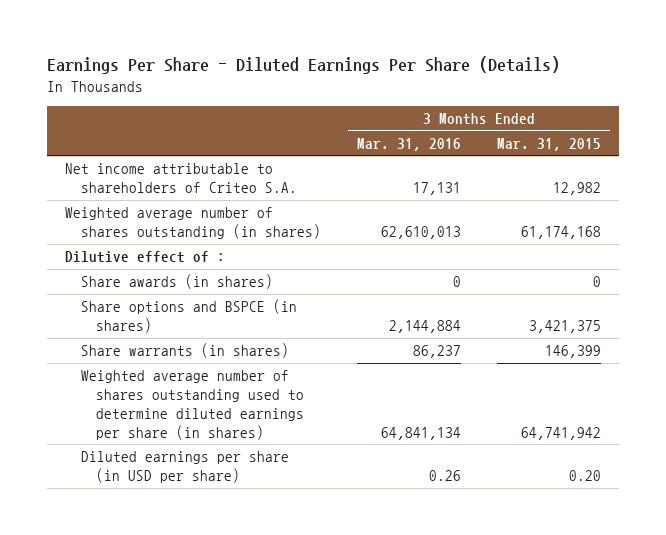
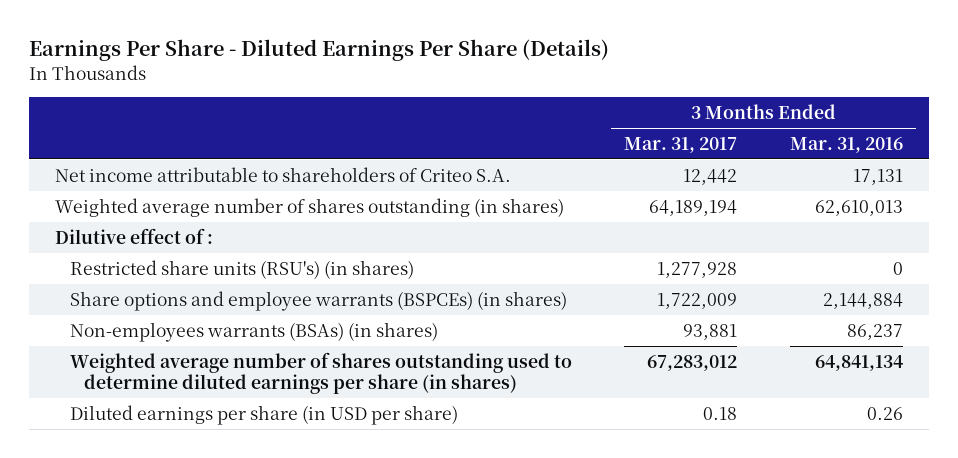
- | 3 Months Ended Mar. 31, 2016 | 3 Months Ended Mar. 31, 2015
+ | 3 Months Ended Mar. 31, 2017 | 3 Months Ended Mar. 31, 2016
- Share awards (in shares) | 0 | 0
- Share options and BSPCE (in shares) | 2,144,884 | 3,421,375
- Share warrants (in shares) | 86,237 | 146,399
+ Restricted share units (RSU's) (in shares) | 1,277,928 | 0
+ Share options and employee warrants (BSPCEs) (in shares) | 1,722,009 | 2,144,884
+ Non-employees warrants (BSAs) (in shares) | 93,881 | 86,237

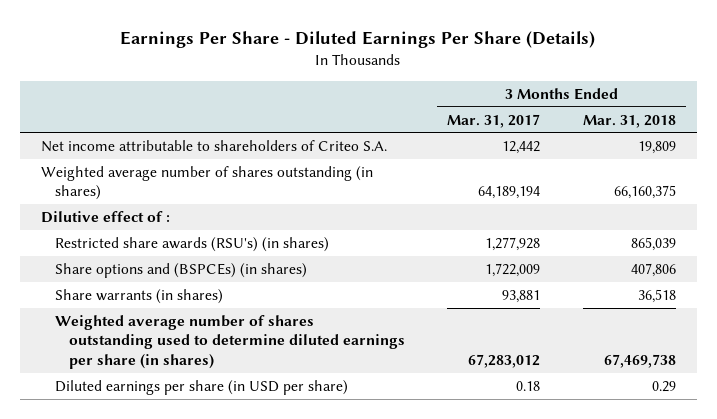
- | 3 Months Ended Mar. 31, 2017 | 3 Months Ended Mar. 31, 2016
+ | 3 Months Ended Mar. 31, 2017 | 3 Months Ended Mar. 31, 2018
- Restricted share units (RSU's) (in shares) | 1,277,928 | 0
- Share options and employee warrants (BSPCEs) (in shares) | 1,722,009 | 2,144,884
- Non-employees warrants (BSAs) (in shares) | 93,881 | 86,237
+ Restricted share awards (RSU's) (in shares) | 1,277,928 | 865,039
+ Share options and (BSPCEs) (in shares) | 1,722,009 | 407,806
+ Share warrants (in shares) | 93,881 | 36,518

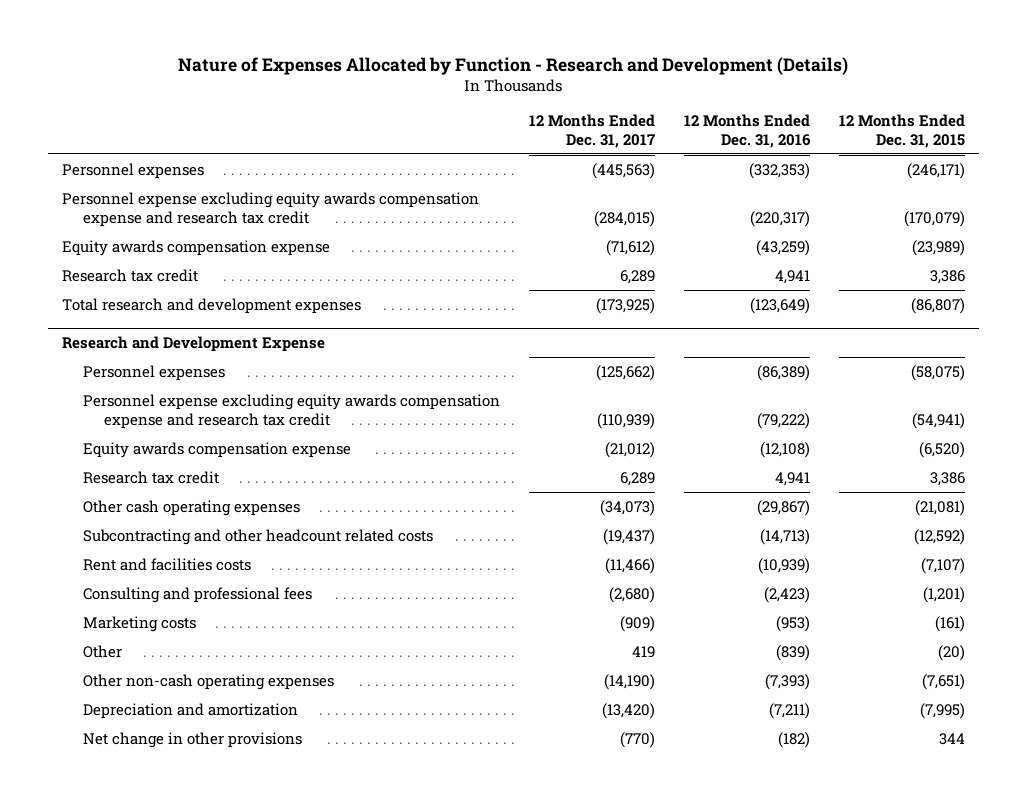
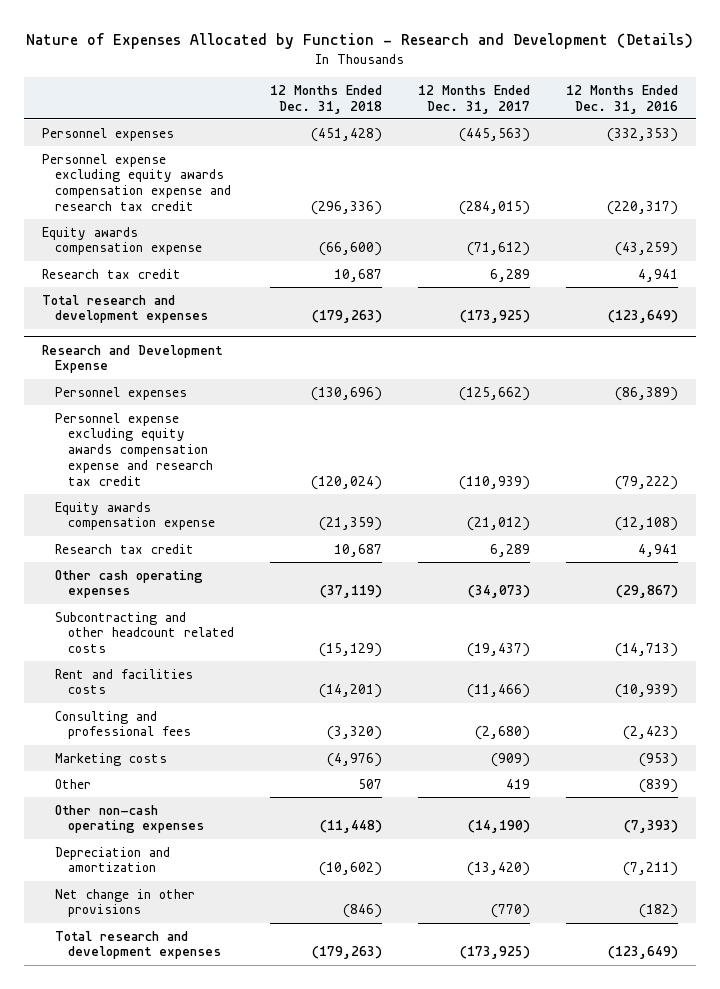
- | 12 Months Ended Dec. 31, 2017 | 12 Months Ended Dec. 31, 2016 | 12 Months Ended Dec. 31, 2015
+ | 12 Months Ended Dec. 31, 2018 | 12 Months Ended Dec. 31, 2017 | 12 Months Ended Dec. 31, 2016
@ Research and Development Expense
+ Total research and development expenses | (179,263) | (173,925) | (123,649)

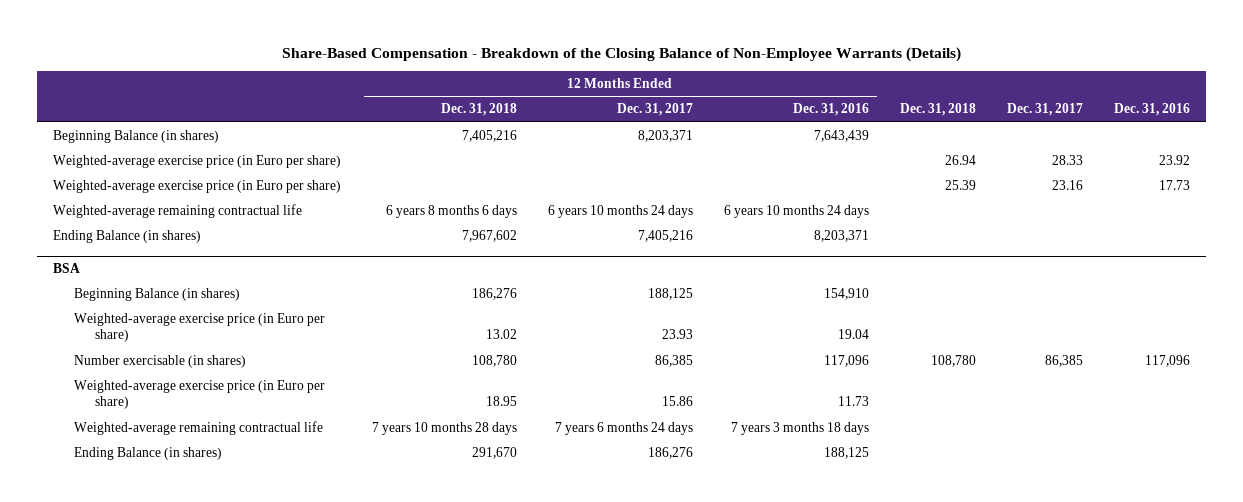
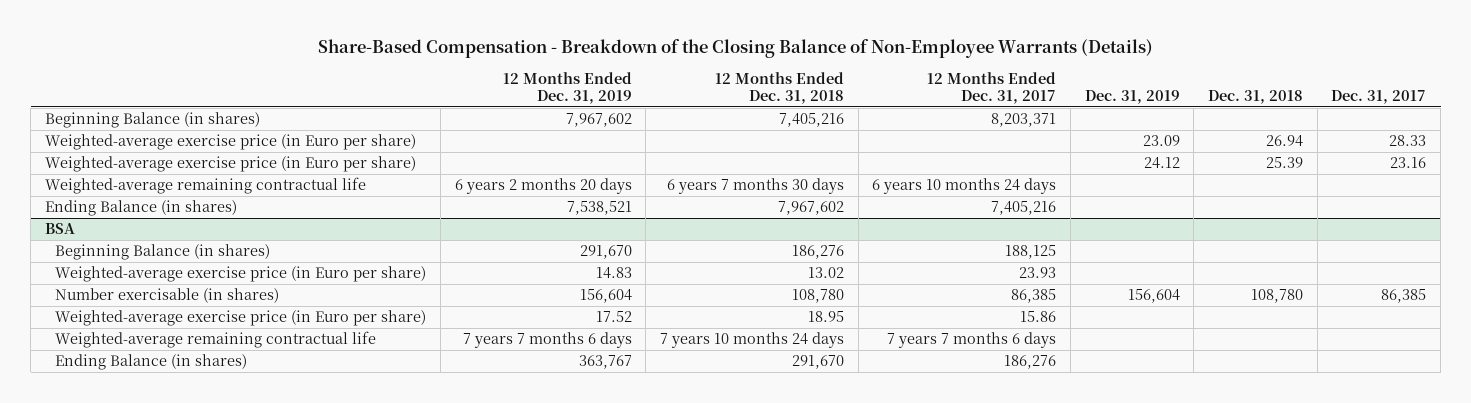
- | 12 Months Ended Dec. 31, 2018 | 12 Months Ended Dec. 31, 2017 | 12 Months Ended Dec. 31, 2016 | Dec. 31, 2018 | Dec. 31, 2017 | Dec. 31, 2016
+ | 12 Months Ended Dec. 31, 2019 | 12 Months Ended Dec. 31, 2018 | 12 Months Ended Dec. 31, 2017 | Dec. 31, 2019 | Dec. 31, 2018 | Dec. 31, 2017
- Weighted-average remaining contractual life | 6 years 8 months 6 days | 6 years 10 months 24 days | 6 years 10 months 24 days | | |
+ Weighted-average remaining contractual life | 6 years 2 months 20 days | 6 years 7 months 30 days | 6 years 10 months 24 days | | |
@ BSA
- Weighted-average remaining contractual life | 7 years 10 months 28 days | 7 years 6 months 24 days | 7 years 3 months 18 days | | |
+ Weighted-average remaining contractual life | 7 years 7 months 6 days | 7 years 10 months 24 days | 7 years 7 months 6 days | | |

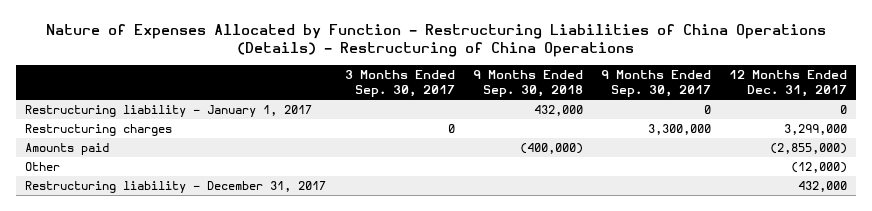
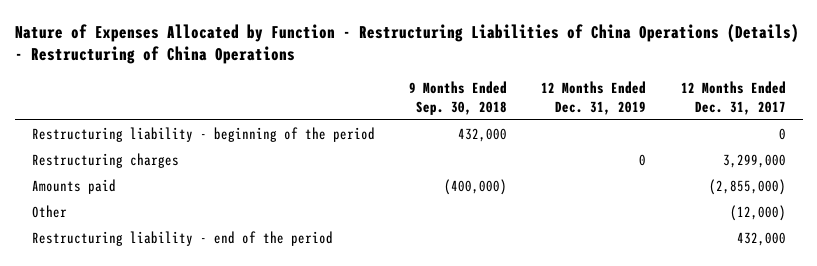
- | 3 Months Ended Sep. 30, 2017 | 9 Months Ended Sep. 30, 2018 | 9 Months Ended Sep. 30, 2017 | 12 Months Ended Dec. 31, 2017
+ | 9 Months Ended Sep. 30, 2018 | 12 Months Ended Dec. 31, 2019 | 12 Months Ended Dec. 31, 2017
- Restructuring liability - January 1, 2017 | | 432,000 | 0 | 0
+ Restructuring liability - beginning of the period | 432,000 | | 0
- Restructuring liability - December 31, 2017 | | | | 432,000
+ Restructuring liability - end of the period | | | 432,000

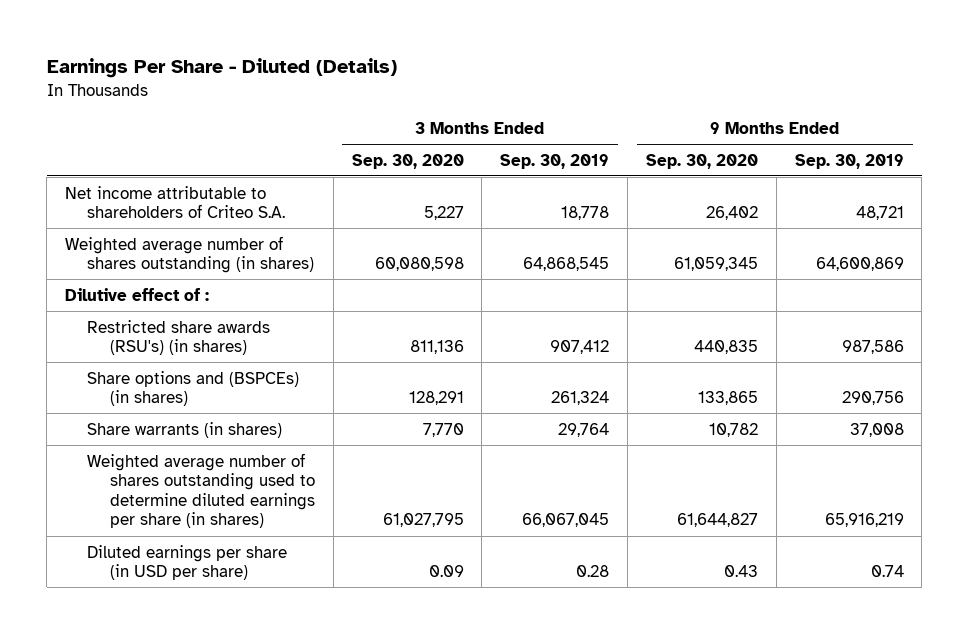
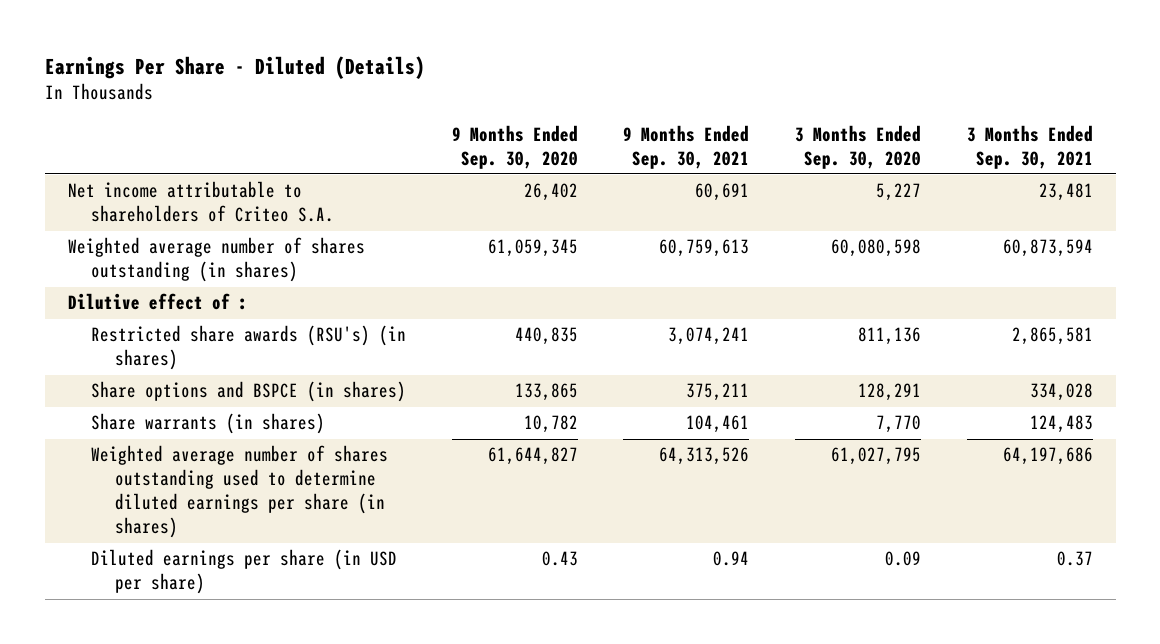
- | 3 Months Ended Sep. 30, 2020 | 3 Months Ended Sep. 30, 2019 | 9 Months Ended Sep. 30, 2020 | 9 Months Ended Sep. 30, 2019
+ | 9 Months Ended Sep. 30, 2020 | 9 Months Ended Sep. 30, 2021 | 3 Months Ended Sep. 30, 2020 | 3 Months Ended Sep. 30, 2021
- Share options and (BSPCEs) (in shares) | 128,291 | 261,324 | 133,865 | 290,756
+ Share options and BSPCE (in shares) | 133,865 | 375,211 | 128,291 | 334,028

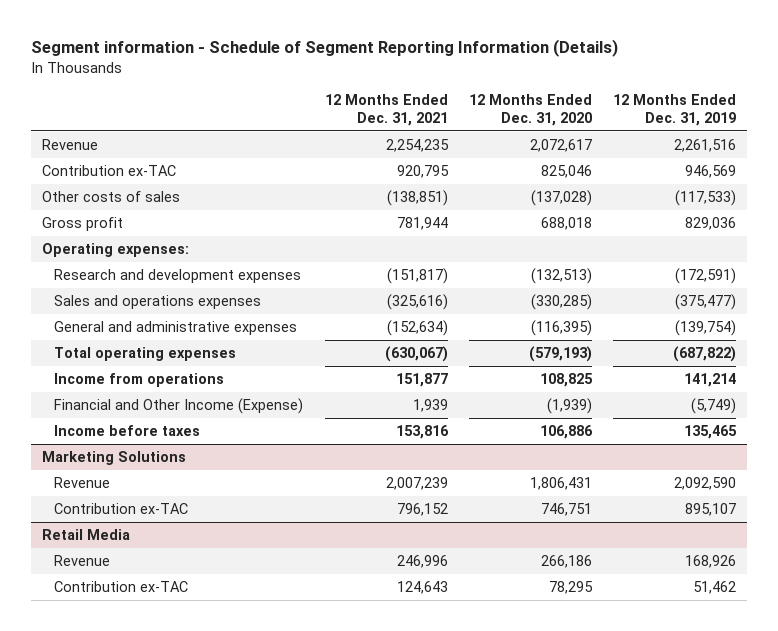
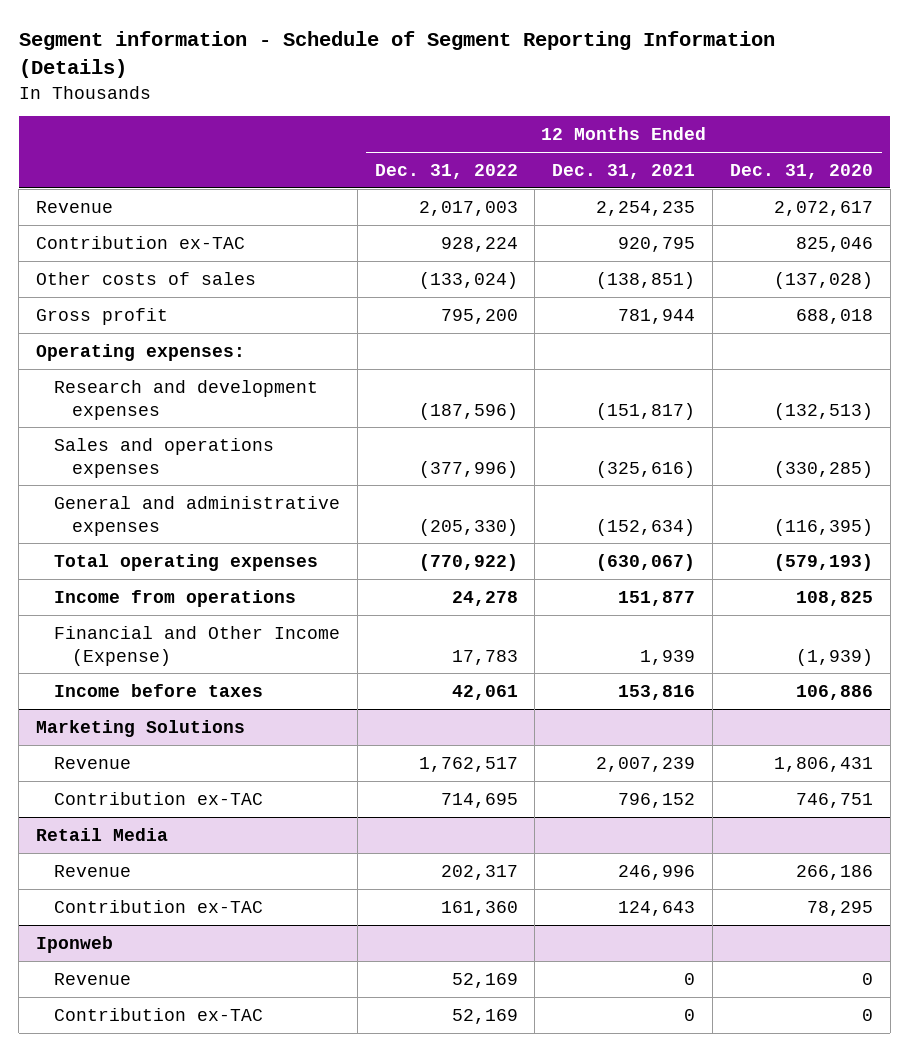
- | 12 Months Ended Dec. 31, 2021 | 12 Months Ended Dec. 31, 2020 | 12 Months Ended Dec. 31, 2019
+ | 12 Months Ended Dec. 31, 2022 | 12 Months Ended Dec. 31, 2021 | 12 Months Ended Dec. 31, 2020
+ Iponweb
+ Revenue | 52,169 | 0 | 0
+ Contribution ex-TAC | 52,169 | 0 | 0

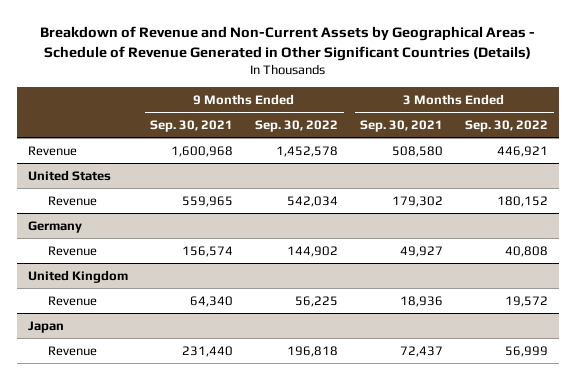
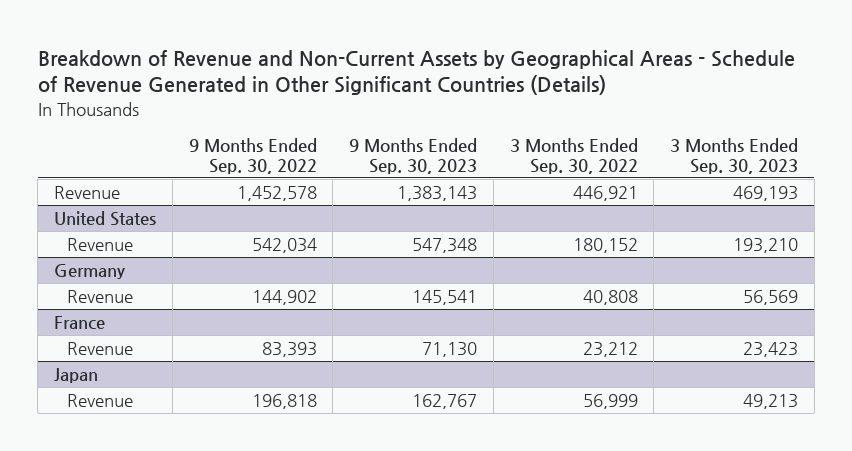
- | 9 Months Ended Sep. 30, 2021 | 9 Months Ended Sep. 30, 2022 | 3 Months Ended Sep. 30, 2021 | 3 Months Ended Sep. 30, 2022
+ | 9 Months Ended Sep. 30, 2022 | 9 Months Ended Sep. 30, 2023 | 3 Months Ended Sep. 30, 2022 | 3 Months Ended Sep. 30, 2023
- United Kingdom
- Revenue | 64,340 | 56,225 | 18,936 | 19,572
+ France
+ Revenue | 83,393 | 71,130 | 23,212 | 23,423

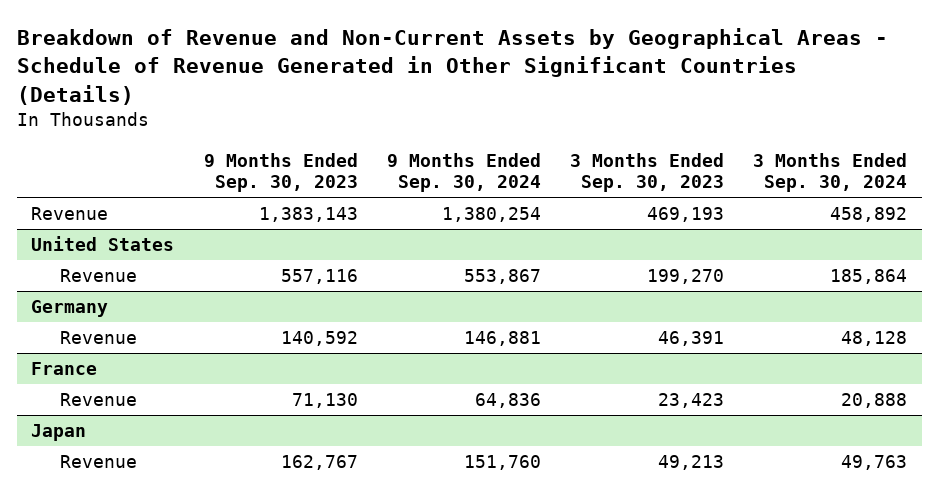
- | 9 Months Ended Sep. 30, 2022 | 9 Months Ended Sep. 30, 2023 | 3 Months Ended Sep. 30, 2022 | 3 Months Ended Sep. 30, 2023
+ | 9 Months Ended Sep. 30, 2023 | 9 Months Ended Sep. 30, 2024 | 3 Months Ended Sep. 30, 2023 | 3 Months Ended Sep. 30, 2024
@ United States
- Revenue | 542,034 | 547,348 | 180,152 | 193,210
+ Revenue | 557,116 | 553,867 | 199,270 | 185,864
@ Germany
- Revenue | 144,902 | 145,541 | 40,808 | 56,569
+ Revenue | 140,592 | 146,881 | 46,391 | 48,128

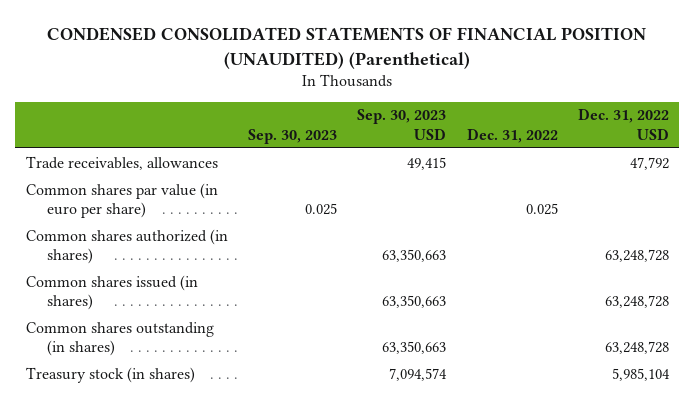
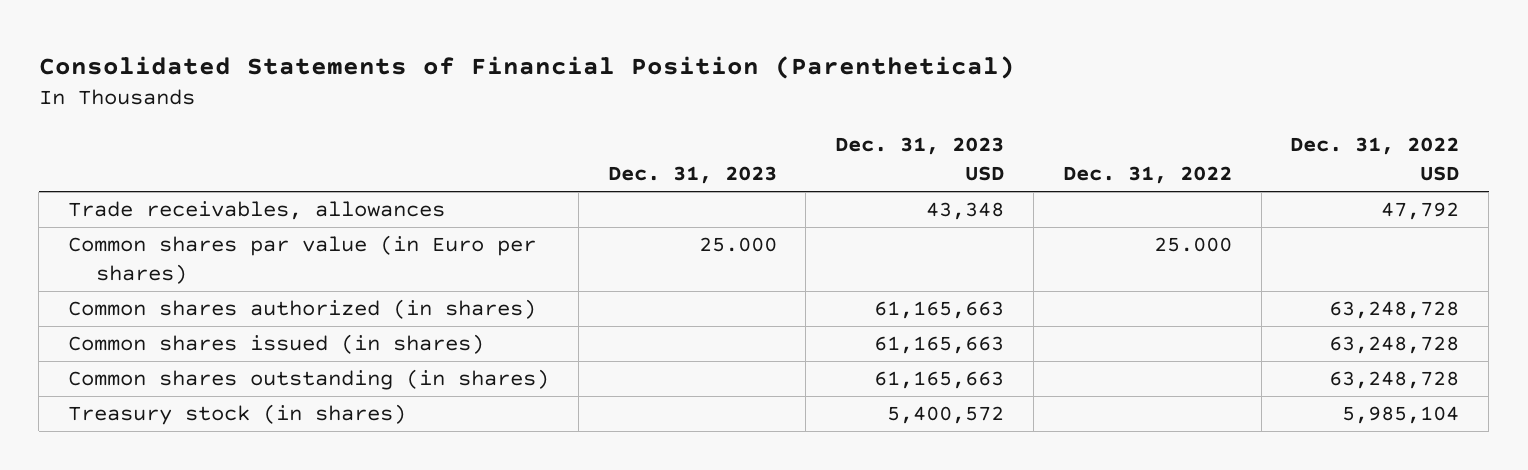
- CONDENSED CONSOLIDATED STATEMENTS OF FINANCIAL POSITION (UNAUDITED) (Parenthetical)
+ Consolidated Statements of Financial Position (Parenthetical)
- | Sep. 30, 2023 | Sep. 30, 2023 USD | Dec. 31, 2022 | Dec. 31, 2022 USD
+ | Dec. 31, 2023 | Dec. 31, 2023 USD | Dec. 31, 2022 | Dec. 31, 2022 USD
- Common shares par value (in euro per share) | 0.025 | | 0.025 |
+ Common shares par value (in Euro per shares) | 25.000 | | 25.000 |

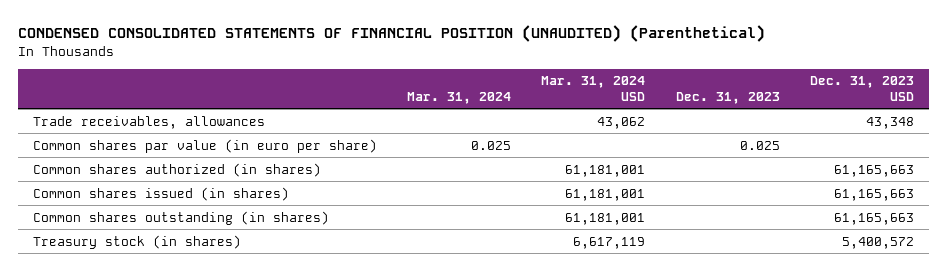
- Consolidated Statements of Financial Position (Parenthetical)
+ CONDENSED CONSOLIDATED STATEMENTS OF FINANCIAL POSITION (UNAUDITED) (Parenthetical)
- | Dec. 31, 2023 | Dec. 31, 2023 USD | Dec. 31, 2022 | Dec. 31, 2022 USD
+ | Mar. 31, 2024 | Mar. 31, 2024 USD | Dec. 31, 2023 | Dec. 31, 2023 USD
- Common shares par value (in Euro per shares) | 25.000 | | 25.000 |
+ Common shares par value (in euro per share) | 0.025 | | 0.025 |

